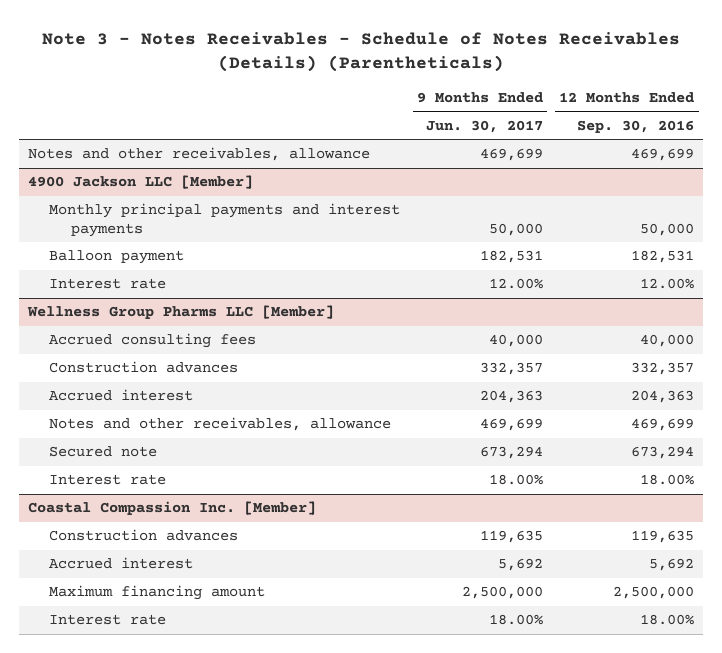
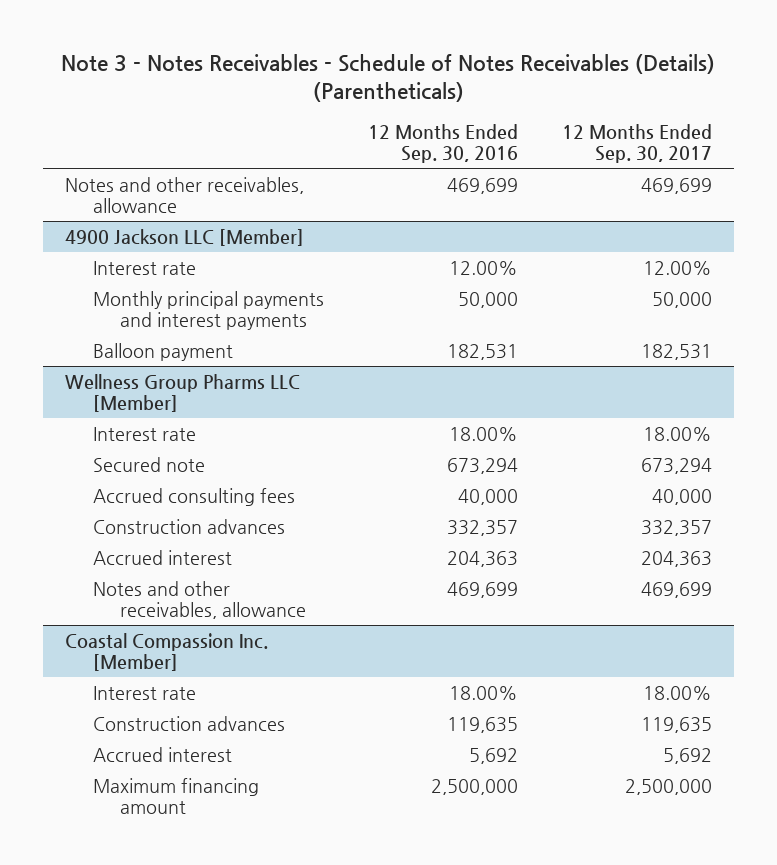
- | 9 Months Ended Jun. 30, 2017 | 12 Months Ended Sep. 30, 2016
+ | 12 Months Ended Sep. 30, 2016 | 12 Months Ended Sep. 30, 2017
@ 4900 Jackson LLC [Member]
moved up: Interest rate | 12.00% | 12.00%
@ Wellness Group Pharms LLC [Member]
moved up: Interest rate | 18.00% | 18.00%
moved up: Secured note | 673,294 | 673,294
@ Coastal Compassion Inc. [Member]
moved up: Interest rate | 18.00% | 18.00%

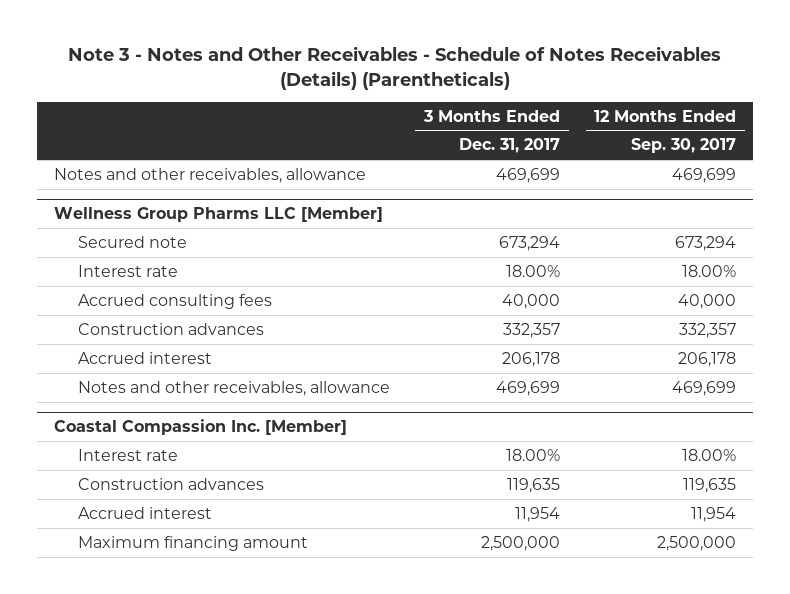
- Note 3 - Notes Receivables - Schedule of Notes Receivables (Details) (Parentheticals)
+ Note 3 - Notes and Other Receivables - Schedule of Notes Receivables (Details) (Parentheticals)
- | 12 Months Ended Sep. 30, 2016 | 12 Months Ended Sep. 30, 2017
+ | 3 Months Ended Dec. 31, 2017 | 12 Months Ended Sep. 30, 2017
- 4900 Jackson LLC [Member]
- Interest rate | 12.00% | 12.00%
- Monthly principal payments and interest payments | 50,000 | 50,000
- Balloon payment | 182,531 | 182,531
@ Wellness Group Pharms LLC [Member]
moved down: Interest rate | 18.00% | 18.00%
- Accrued interest | 204,363 | 204,363
+ Accrued interest | 206,178 | 206,178
@ Coastal Compassion Inc. [Member]
- Accrued interest | 5,692 | 5,692
+ Accrued interest | 11,954 | 11,954

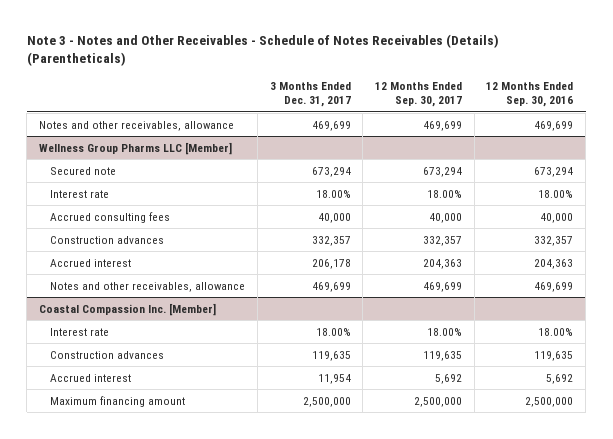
- | 3 Months Ended Dec. 31, 2017 | 12 Months Ended Sep. 30, 2017
+ | 3 Months Ended Dec. 31, 2017 | 12 Months Ended Sep. 30, 2017 | 12 Months Ended Sep. 30, 2016
@ Wellness Group Pharms LLC [Member]
- Accrued interest | 206,178 | 206,178
+ Accrued interest | 206,178 | 204,363 | 204,363
@ Coastal Compassion Inc. [Member]
- Accrued interest | 11,954 | 11,954
+ Accrued interest | 11,954 | 5,692 | 5,692

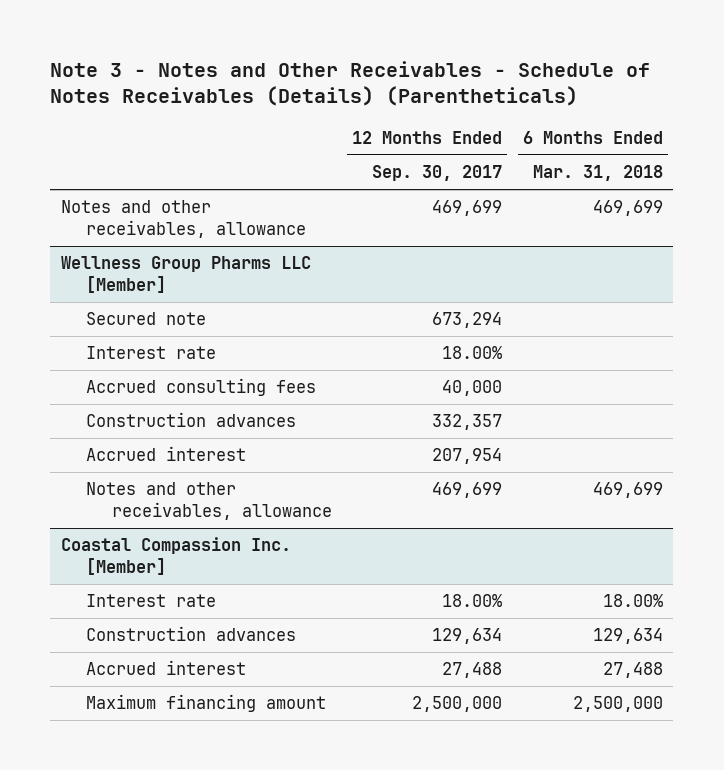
- | 3 Months Ended Dec. 31, 2017 | 12 Months Ended Sep. 30, 2017 | 12 Months Ended Sep. 30, 2016
+ | 12 Months Ended Sep. 30, 2017 | 6 Months Ended Mar. 31, 2018
@ Wellness Group Pharms LLC [Member]
- Accrued interest | 206,178 | 204,363 | 204,363
+ Accrued interest | 207,954 |
@ Coastal Compassion Inc. [Member]
- Construction advances | 119,635 | 119,635 | 119,635
- Accrued interest | 11,954 | 5,692 | 5,692
+ Construction advances | 129,634 | 129,634
+ Accrued interest | 27,488 | 27,488

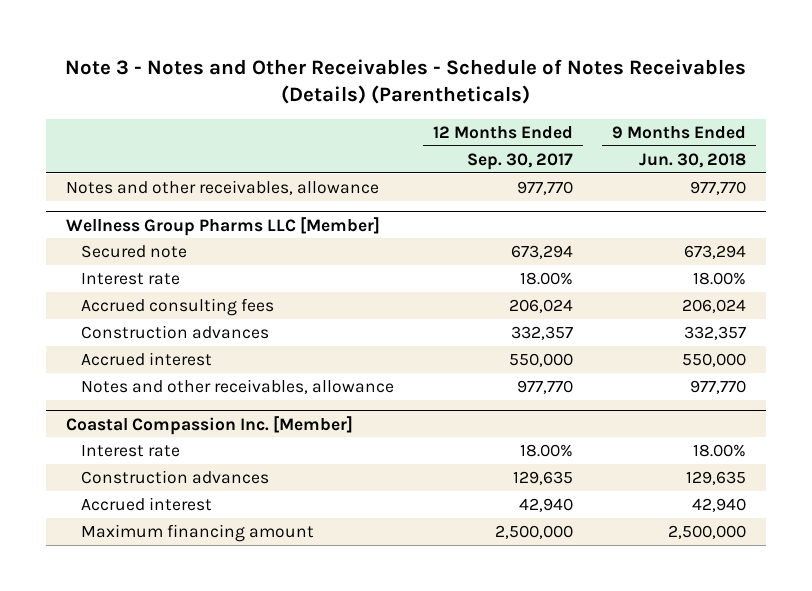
- | 12 Months Ended Sep. 30, 2017 | 6 Months Ended Mar. 31, 2018
+ | 12 Months Ended Sep. 30, 2017 | 9 Months Ended Jun. 30, 2018
- Notes and other receivables, allowance | 469,699 | 469,699
+ Notes and other receivables, allowance | 977,770 | 977,770
@ Wellness Group Pharms LLC [Member]
- Accrued consulting fees | 40,000 |
+ Accrued consulting fees | 206,024 | 206,024
- Accrued interest | 207,954 |
- Notes and other receivables, allowance | 469,699 | 469,699
+ Accrued interest | 550,000 | 550,000
+ Notes and other receivables, allowance | 977,770 | 977,770
@ Coastal Compassion Inc. [Member]
- Construction advances | 129,634 | 129,634
- Accrued interest | 27,488 | 27,488
+ Construction advances | 129,635 | 129,635
+ Accrued interest | 42,940 | 42,940

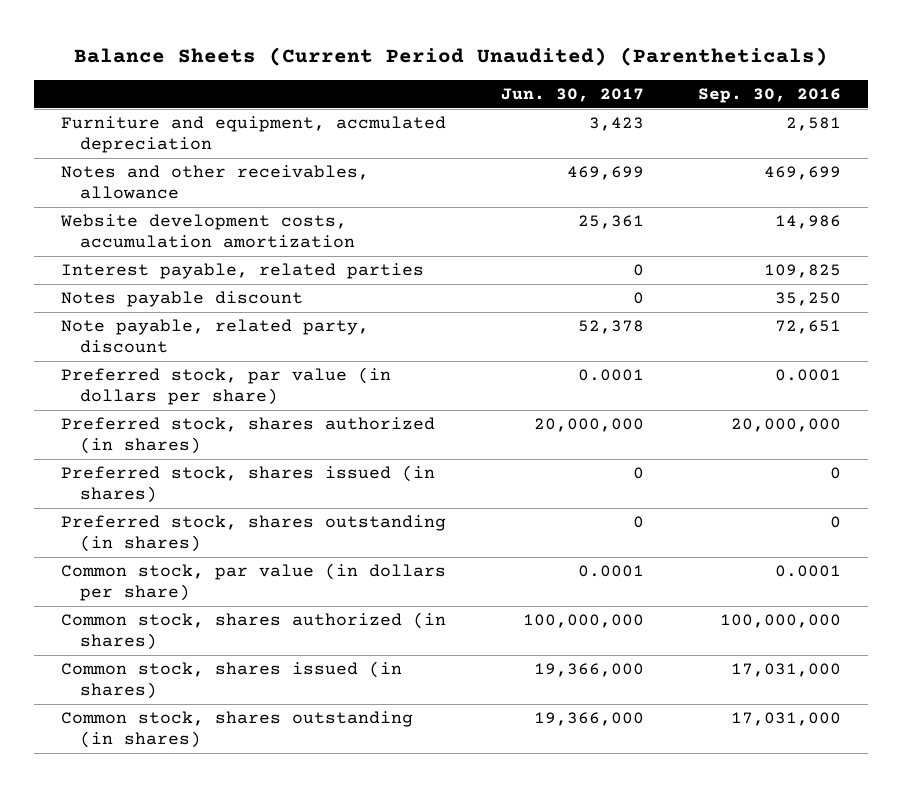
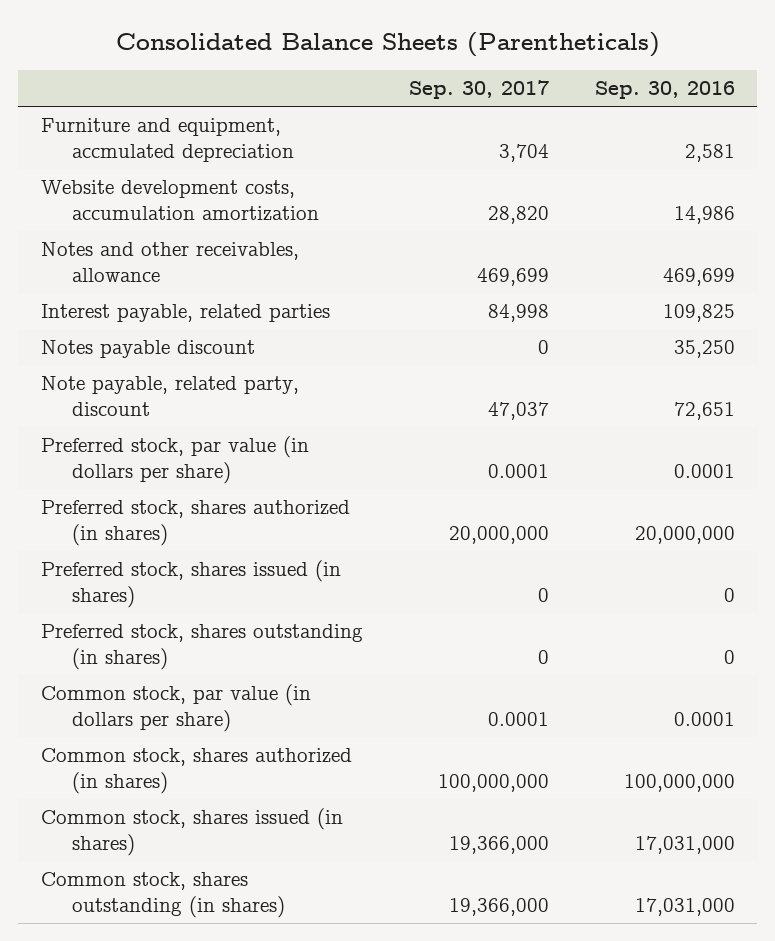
- Balance Sheets (Current Period Unaudited) (Parentheticals)
+ Consolidated Balance Sheets (Parentheticals)
- | Jun. 30, 2017 | Sep. 30, 2016
+ | Sep. 30, 2017 | Sep. 30, 2016
moved down: Notes and other receivables, allowance | 469,699 | 469,699

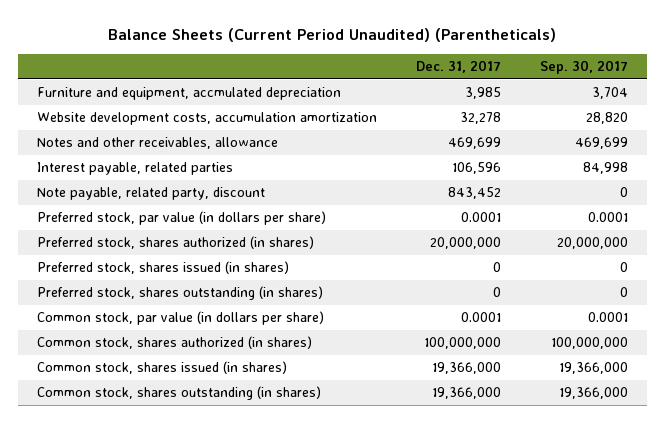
- Consolidated Balance Sheets (Parentheticals)
+ Balance Sheets (Current Period Unaudited) (Parentheticals)
- | Sep. 30, 2017 | Sep. 30, 2016
+ | Dec. 31, 2017 | Sep. 30, 2017
- Notes payable discount | 0 | 35,250
- Note payable, related party, discount | 47,037 | 72,651
+ Note payable, related party, discount | 843,452 | 0

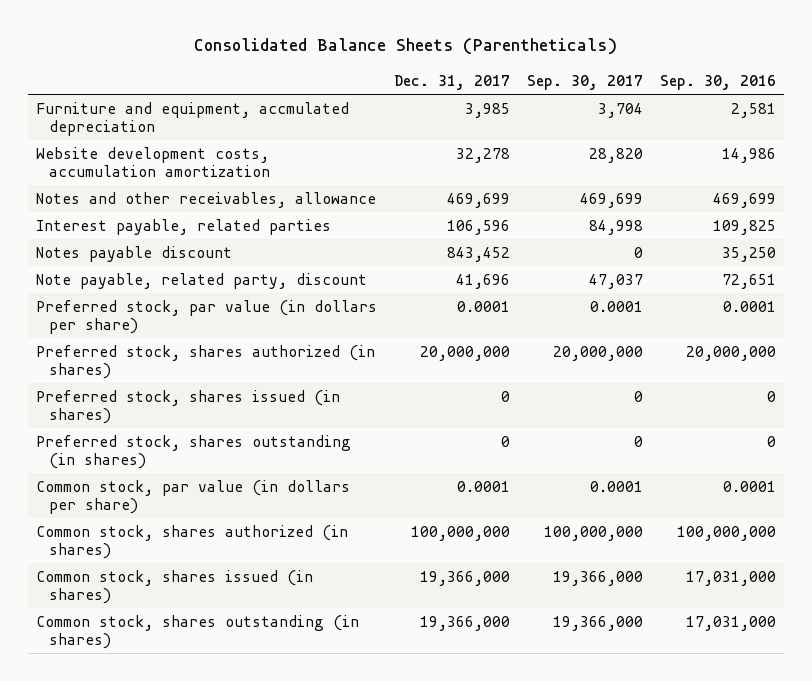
- Balance Sheets (Current Period Unaudited) (Parentheticals)
+ Consolidated Balance Sheets (Parentheticals)
- | Dec. 31, 2017 | Sep. 30, 2017
+ | Dec. 31, 2017 | Sep. 30, 2017 | Sep. 30, 2016
- Note payable, related party, discount | 843,452 | 0
+ Notes payable discount | 843,452 | 0 | 35,250
+ Note payable, related party, discount | 41,696 | 47,037 | 72,651

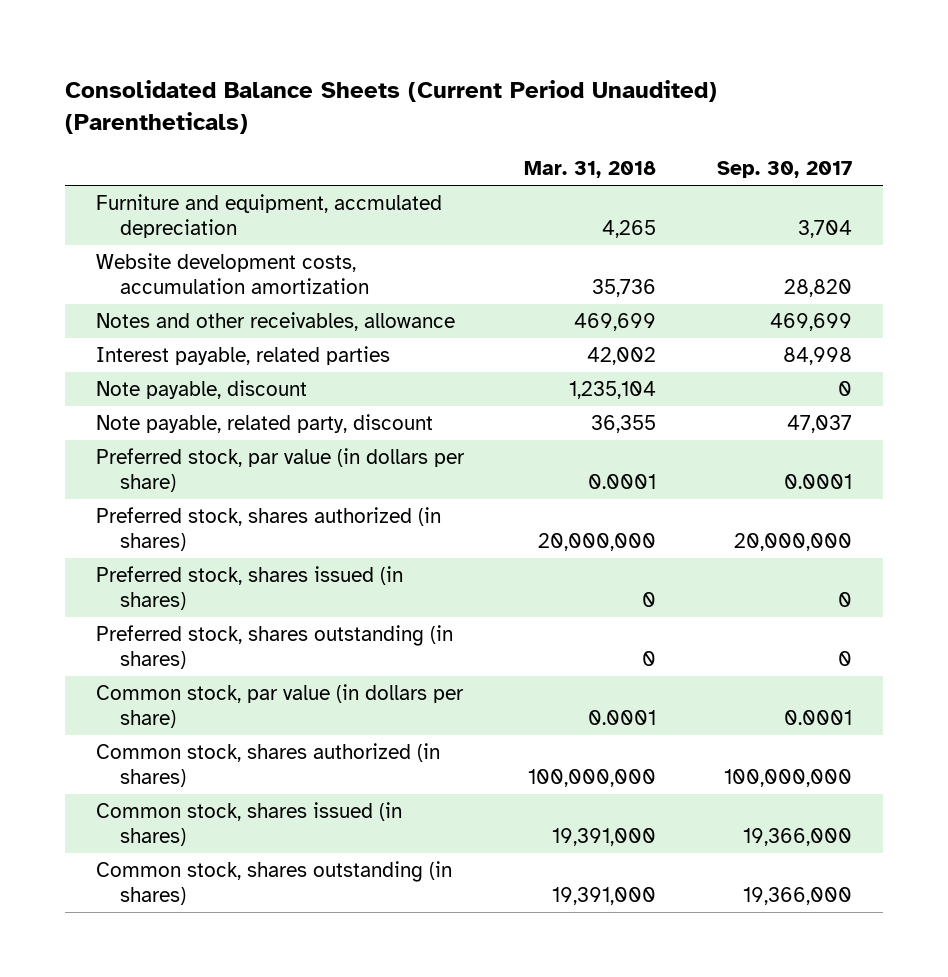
- Consolidated Balance Sheets (Parentheticals)
+ Consolidated Balance Sheets (Current Period Unaudited) (Parentheticals)
- | Dec. 31, 2017 | Sep. 30, 2017 | Sep. 30, 2016
+ | Mar. 31, 2018 | Sep. 30, 2017
- Notes payable discount | 843,452 | 0 | 35,250
+ Note payable, discount | 1,235,104 | 0

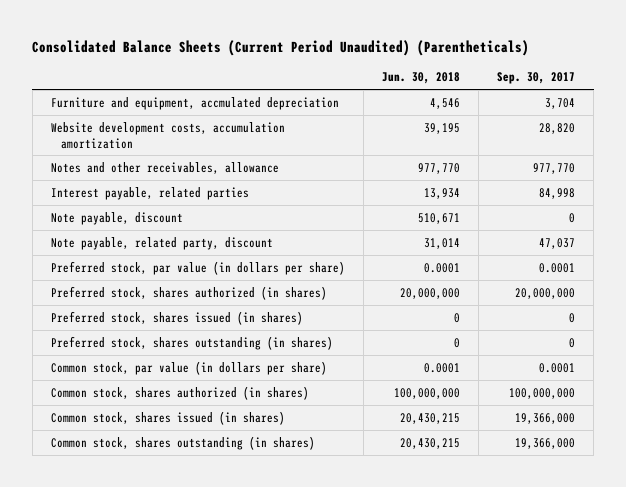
- | Mar. 31, 2018 | Sep. 30, 2017
+ | Jun. 30, 2018 | Sep. 30, 2017
- Notes and other receivables, allowance | 469,699 | 469,699
+ Notes and other receivables, allowance | 977,770 | 977,770

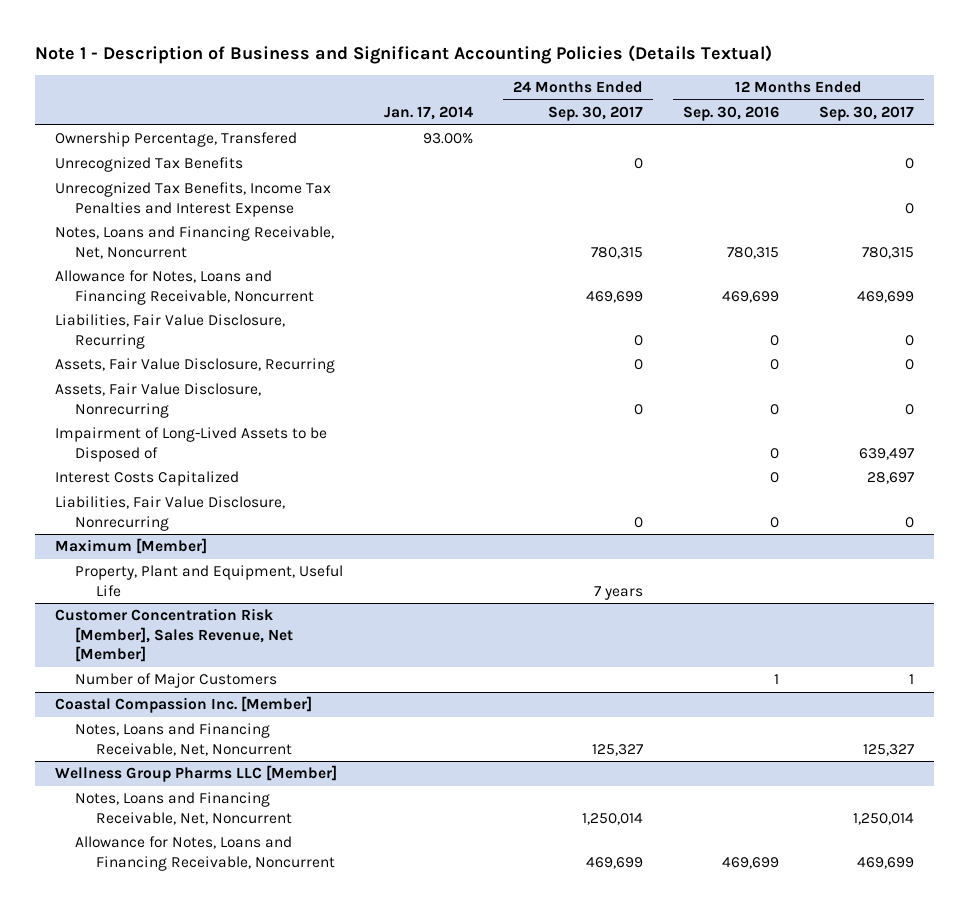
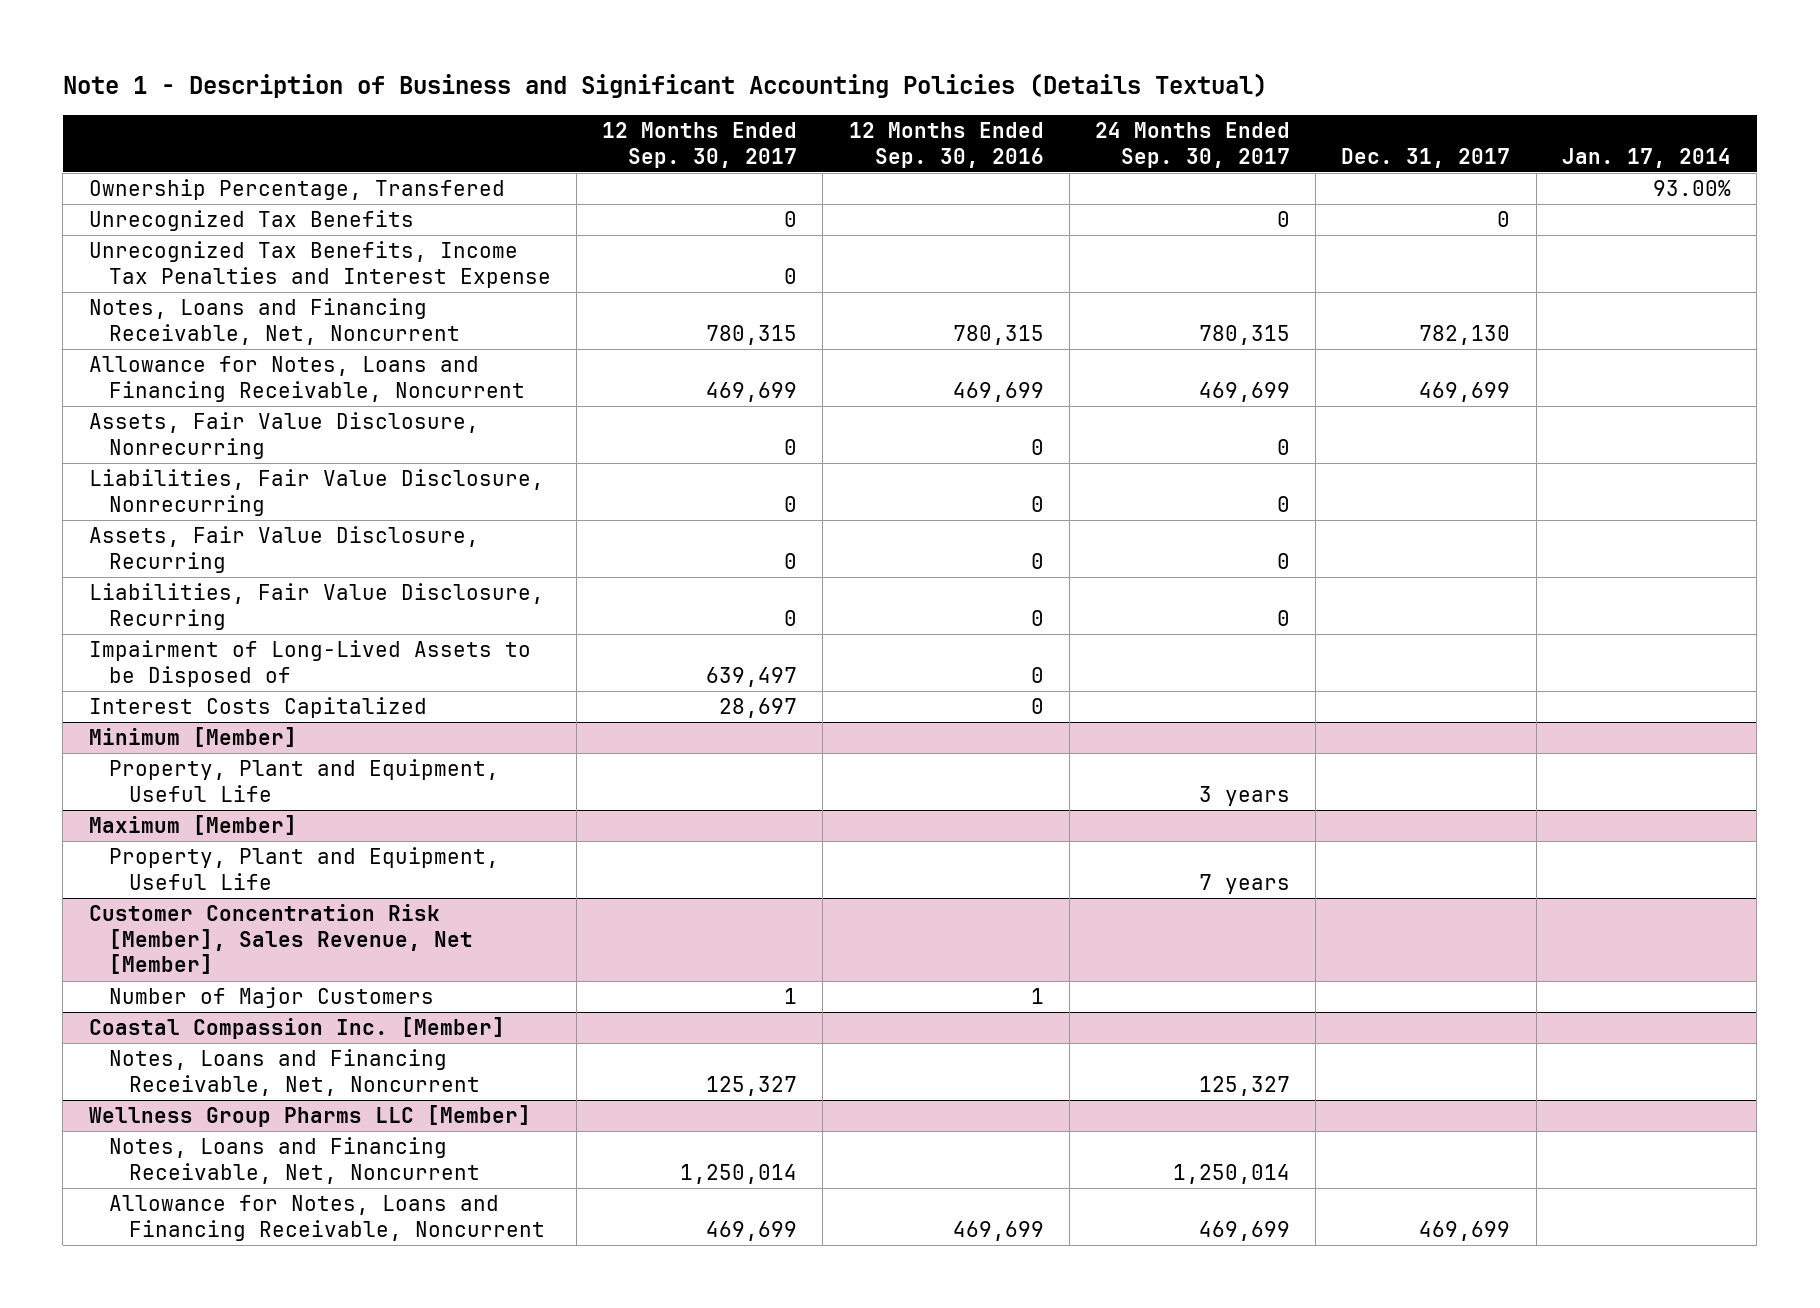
- | Jan. 17, 2014 | 24 Months Ended Sep. 30, 2017 | 12 Months Ended Sep. 30, 2016 | 12 Months Ended Sep. 30, 2017
+ | 12 Months Ended Sep. 30, 2017 | 12 Months Ended Sep. 30, 2016 | 24 Months Ended Sep. 30, 2017 | Dec. 31, 2017 | Jan. 17, 2014
moved up: Liabilities, Fair Value Disclosure, Nonrecurring | 0 | 0 | 0 | |
moved down: Assets, Fair Value Disclosure, Recurring | 0 | 0 | 0 | |
moved down: Liabilities, Fair Value Disclosure, Recurring | 0 | 0 | 0 | |
+ Minimum [Member]
+ Property, Plant and Equipment, Useful Life | | | 3 years | |

